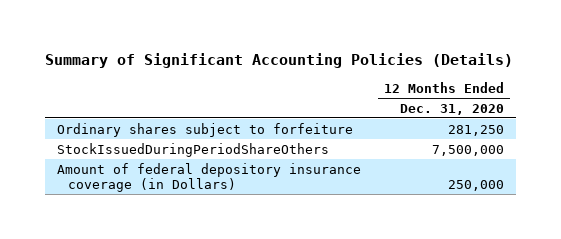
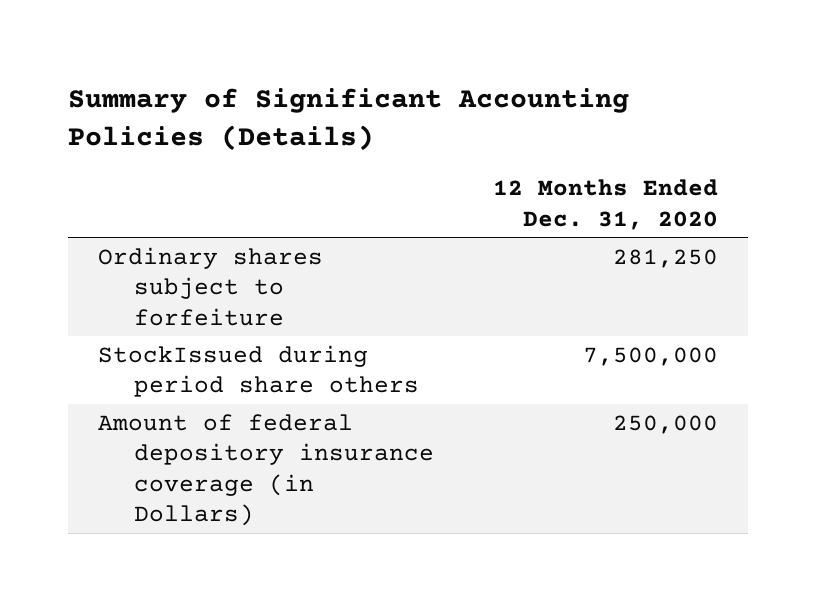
- StockIssuedDuringPeriodShareOthers | 7,500,000
+ StockIssued during period share others | 7,500,000

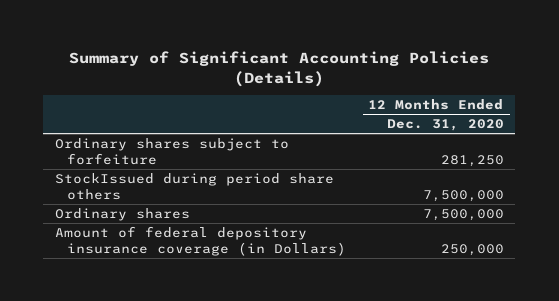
+ Ordinary shares | 7,500,000

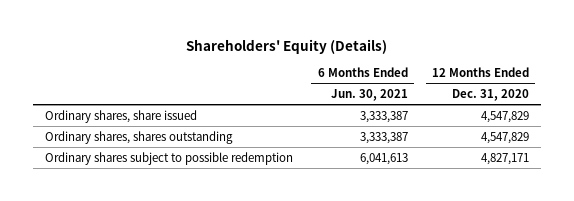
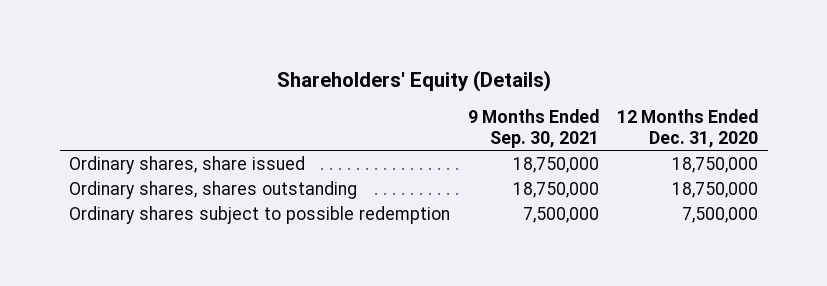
- | 6 Months Ended Jun. 30, 2021 | 12 Months Ended Dec. 31, 2020
+ | 9 Months Ended Sep. 30, 2021 | 12 Months Ended Dec. 31, 2020
- Ordinary shares, share issued | 3,333,387 | 4,547,829
- Ordinary shares, shares outstanding | 3,333,387 | 4,547,829
- Ordinary shares subject to possible redemption | 6,041,613 | 4,827,171
+ Ordinary shares, share issued | 18,750,000 | 18,750,000
+ Ordinary shares, shares outstanding | 18,750,000 | 18,750,000
+ Ordinary shares subject to possible redemption | 7,500,000 | 7,500,000

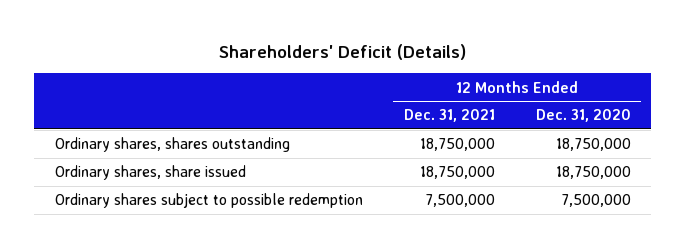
- Shareholders' Equity (Details)
+ Shareholders' Deficit (Details)
- | 9 Months Ended Sep. 30, 2021 | 12 Months Ended Dec. 31, 2020
+ | 12 Months Ended Dec. 31, 2021 | 12 Months Ended Dec. 31, 2020
moved down: Ordinary shares, share issued | 18,750,000 | 18,750,000

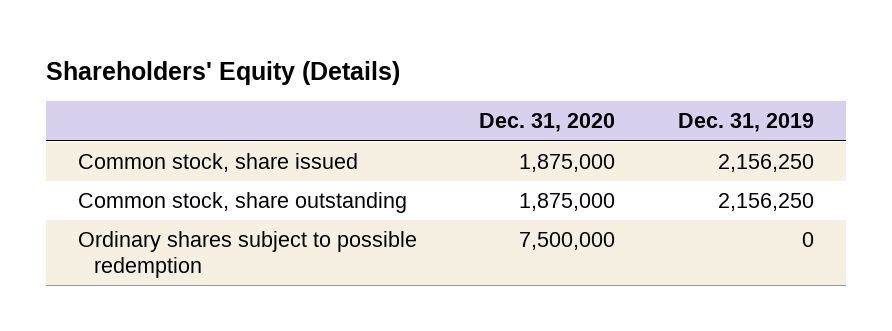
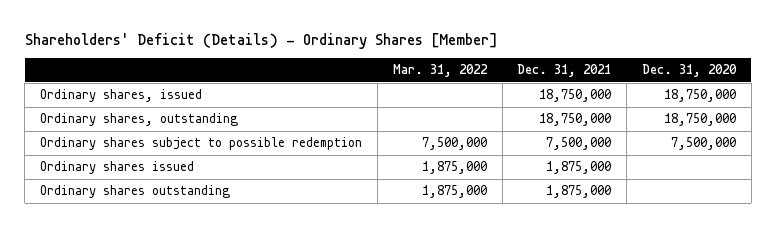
- Shareholders' Equity (Details)
+ Shareholders' Deficit (Details) - Ordinary Shares [Member]
- | Dec. 31, 2020 | Dec. 31, 2019
+ | Mar. 31, 2022 | Dec. 31, 2021 | Dec. 31, 2020
- Common stock, share issued | 1,875,000 | 2,156,250
- Common stock, share outstanding | 1,875,000 | 2,156,250
+ Ordinary shares, issued | | 18,750,000 | 18,750,000
+ Ordinary shares, outstanding | | 18,750,000 | 18,750,000
+ Ordinary shares issued | 1,875,000 | 1,875,000 |
+ Ordinary shares outstanding | 1,875,000 | 1,875,000 |

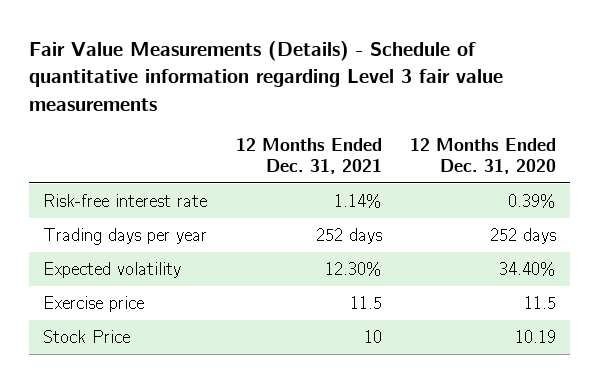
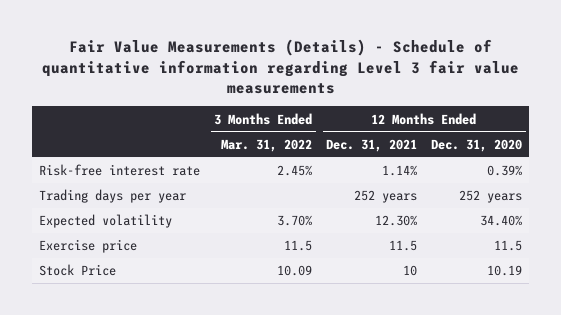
- | 12 Months Ended Dec. 31, 2021 | 12 Months Ended Dec. 31, 2020
+ | 3 Months Ended Mar. 31, 2022 | 12 Months Ended Dec. 31, 2021 | 12 Months Ended Dec. 31, 2020
- Trading days per year | 252 days | 252 days
+ Trading days per year | | 252 years | 252 years

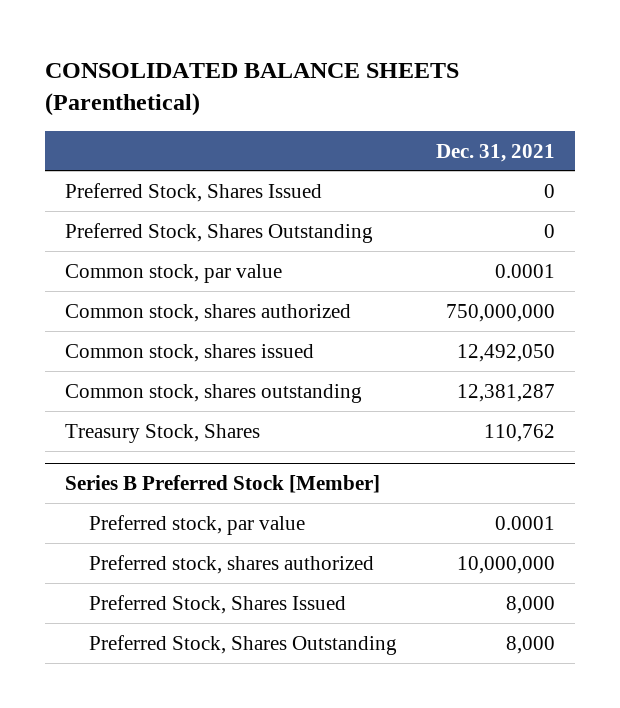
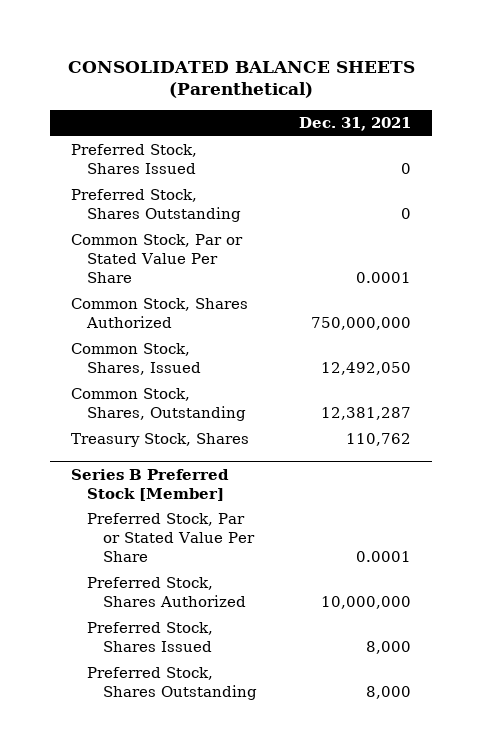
- Common stock, par value | 0.0001
- Common stock, shares authorized | 750,000,000
- Common stock, shares issued | 12,492,050
- Common stock, shares outstanding | 12,381,287
+ Common Stock, Par or Stated Value Per Share | 0.0001
+ Common Stock, Shares Authorized | 750,000,000
+ Common Stock, Shares, Issued | 12,492,050
+ Common Stock, Shares, Outstanding | 12,381,287
@ Series B Preferred Stock [Member]
- Preferred stock, par value | 0.0001
- Preferred stock, shares authorized | 10,000,000
+ Preferred Stock, Par or Stated Value Per Share | 0.0001
+ Preferred Stock, Shares Authorized | 10,000,000

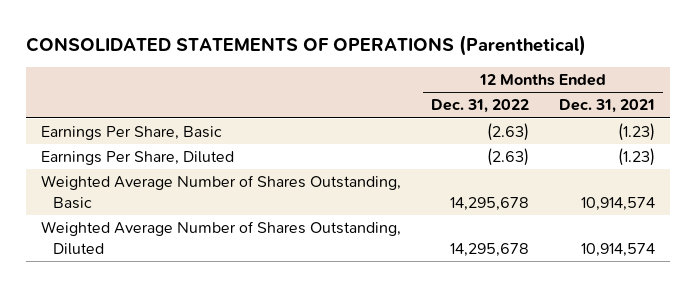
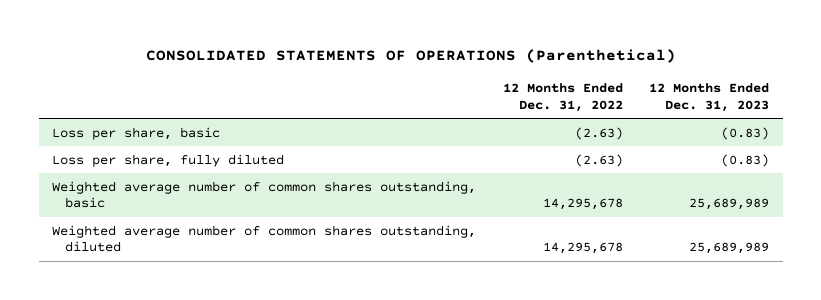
- | 12 Months Ended Dec. 31, 2022 | 12 Months Ended Dec. 31, 2021
+ | 12 Months Ended Dec. 31, 2022 | 12 Months Ended Dec. 31, 2023
- Earnings Per Share, Basic | (2.63) | (1.23)
- Earnings Per Share, Diluted | (2.63) | (1.23)
- Weighted Average Number of Shares Outstanding, Basic | 14,295,678 | 10,914,574
- Weighted Average Number of Shares Outstanding, Diluted | 14,295,678 | 10,914,574
+ Loss per share, basic | (2.63) | (0.83)
+ Loss per share, fully diluted | (2.63) | (0.83)
+ Weighted average number of common shares outstanding, basic | 14,295,678 | 25,689,989
+ Weighted average number of common shares outstanding, diluted | 14,295,678 | 25,689,989

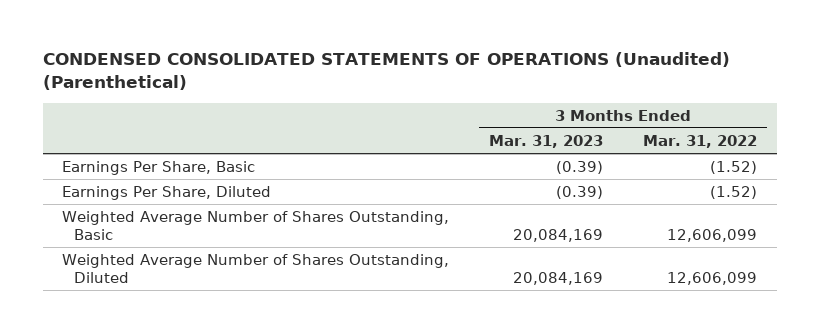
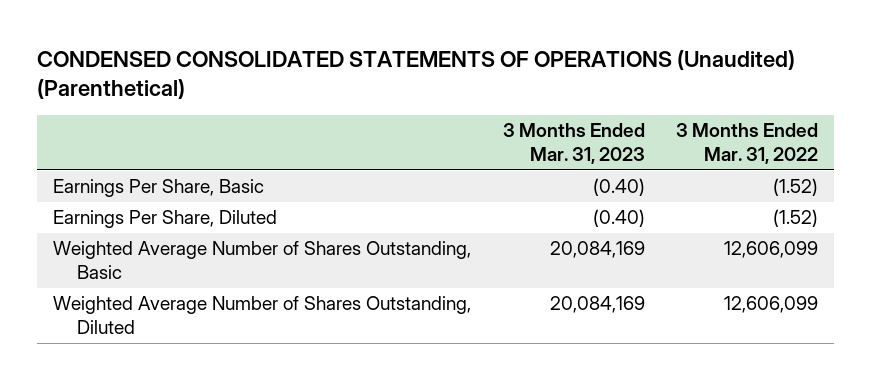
- Earnings Per Share, Basic | (0.39) | (1.52)
- Earnings Per Share, Diluted | (0.39) | (1.52)
+ Earnings Per Share, Basic | (0.40) | (1.52)
+ Earnings Per Share, Diluted | (0.40) | (1.52)

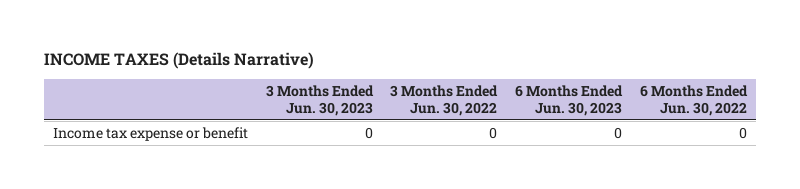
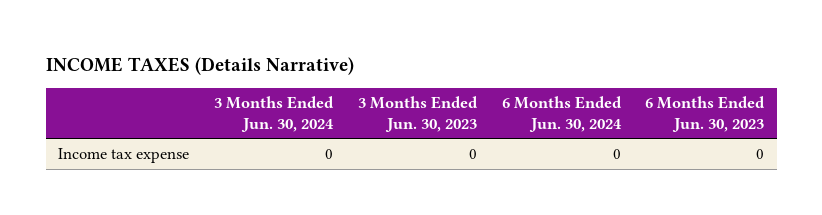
- | 3 Months Ended Jun. 30, 2023 | 3 Months Ended Jun. 30, 2022 | 6 Months Ended Jun. 30, 2023 | 6 Months Ended Jun. 30, 2022
+ | 3 Months Ended Jun. 30, 2024 | 3 Months Ended Jun. 30, 2023 | 6 Months Ended Jun. 30, 2024 | 6 Months Ended Jun. 30, 2023
- Income tax expense or benefit | 0 | 0 | 0 | 0
+ Income tax expense | 0 | 0 | 0 | 0

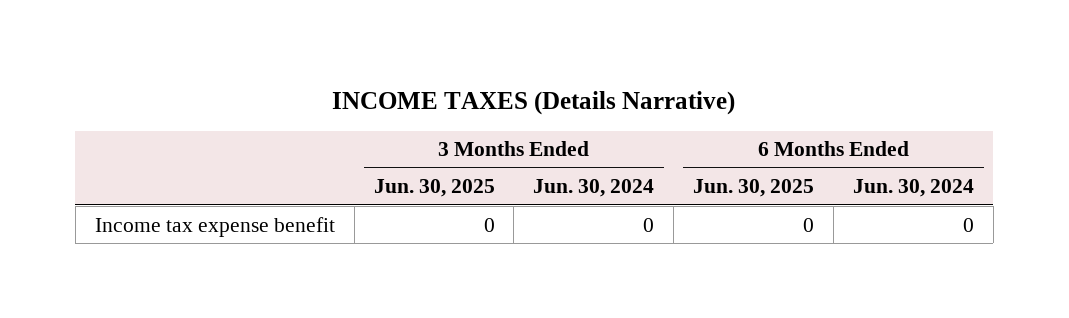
- | 3 Months Ended Jun. 30, 2024 | 3 Months Ended Jun. 30, 2023 | 6 Months Ended Jun. 30, 2024 | 6 Months Ended Jun. 30, 2023
+ | 3 Months Ended Jun. 30, 2025 | 3 Months Ended Jun. 30, 2024 | 6 Months Ended Jun. 30, 2025 | 6 Months Ended Jun. 30, 2024
- Income tax expense | 0 | 0 | 0 | 0
+ Income tax expense benefit | 0 | 0 | 0 | 0

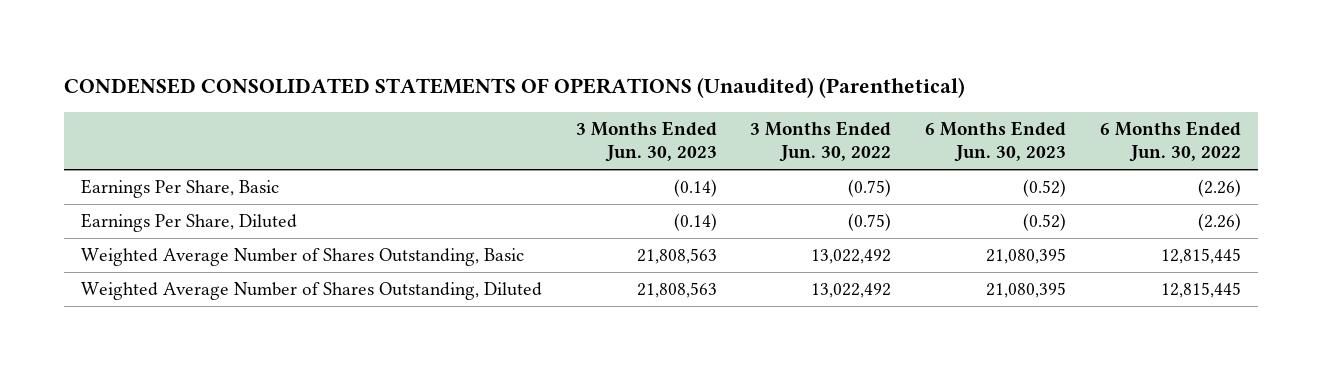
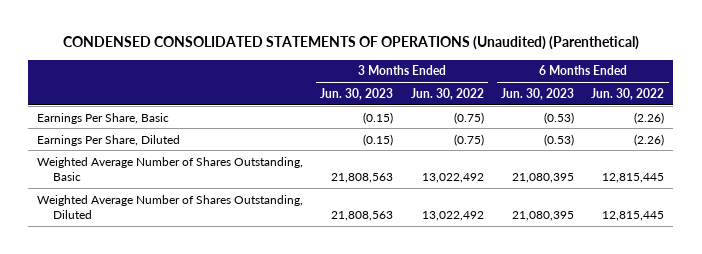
- Earnings Per Share, Basic | (0.14) | (0.75) | (0.52) | (2.26)
- Earnings Per Share, Diluted | (0.14) | (0.75) | (0.52) | (2.26)
+ Earnings Per Share, Basic | (0.15) | (0.75) | (0.53) | (2.26)
+ Earnings Per Share, Diluted | (0.15) | (0.75) | (0.53) | (2.26)

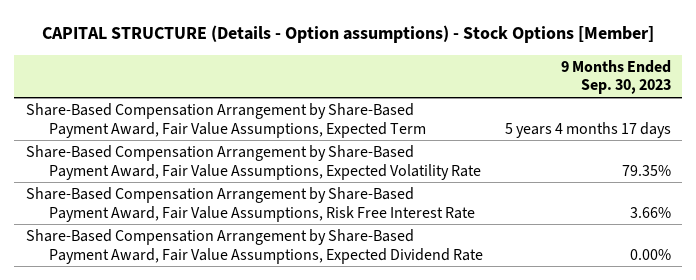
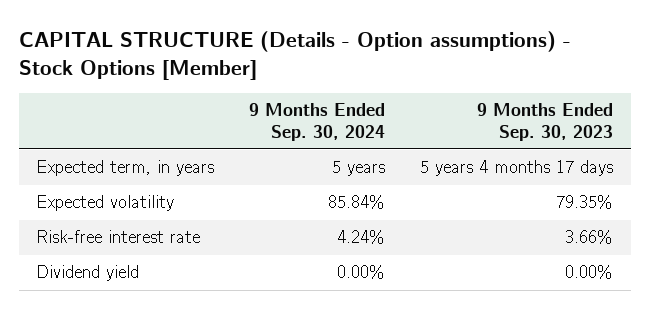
- | 9 Months Ended Sep. 30, 2023
+ | 9 Months Ended Sep. 30, 2024 | 9 Months Ended Sep. 30, 2023
- Share-Based Compensation Arrangement by Share-Based Payment Award, Fair Value Assumptions, Expected Term | 5 years 4 months 17 days
- Share-Based Compensation Arrangement by Share-Based Payment Award, Fair Value Assumptions, Expected Volatility Rate | 79.35%
- Share-Based Compensation Arrangement by Share-Based Payment Award, Fair Value Assumptions, Risk Free Interest Rate | 3.66%
- Share-Based Compensation Arrangement by Share-Based Payment Award, Fair Value Assumptions, Expected Dividend Rate | 0.00%
+ Expected term, in years | 5 years | 5 years 4 months 17 days
+ Expected volatility | 85.84% | 79.35%
+ Risk-free interest rate | 4.24% | 3.66%
+ Dividend yield | 0.00% | 0.00%

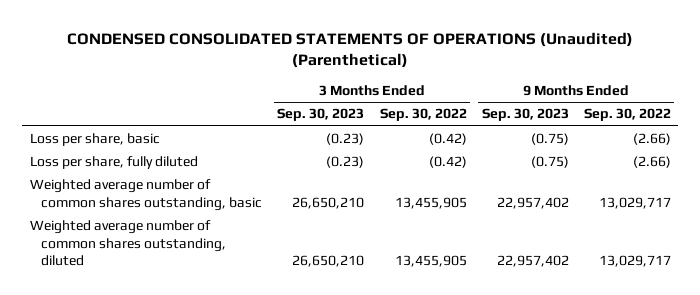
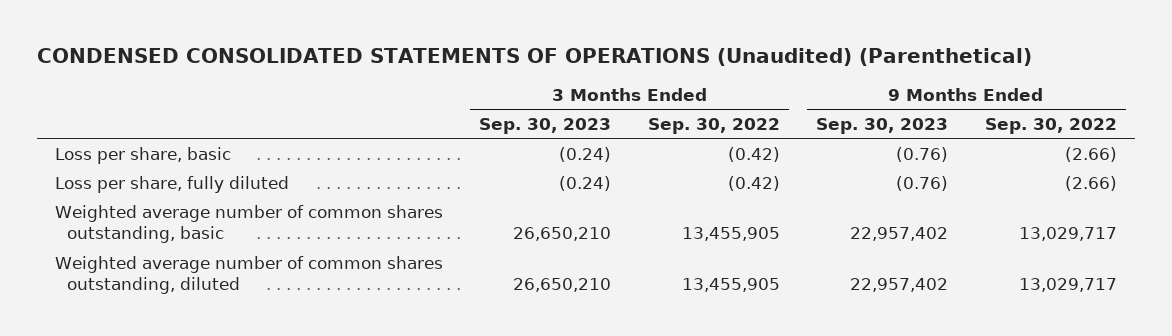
- Loss per share, basic | (0.23) | (0.42) | (0.75) | (2.66)
- Loss per share, fully diluted | (0.23) | (0.42) | (0.75) | (2.66)
+ Loss per share, basic | (0.24) | (0.42) | (0.76) | (2.66)
+ Loss per share, fully diluted | (0.24) | (0.42) | (0.76) | (2.66)

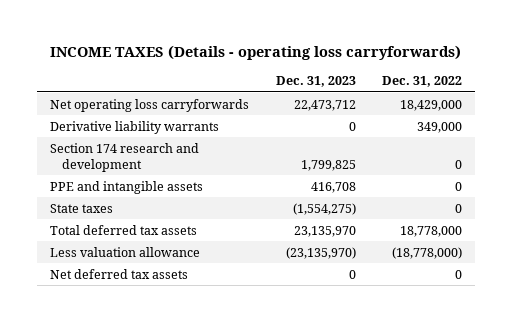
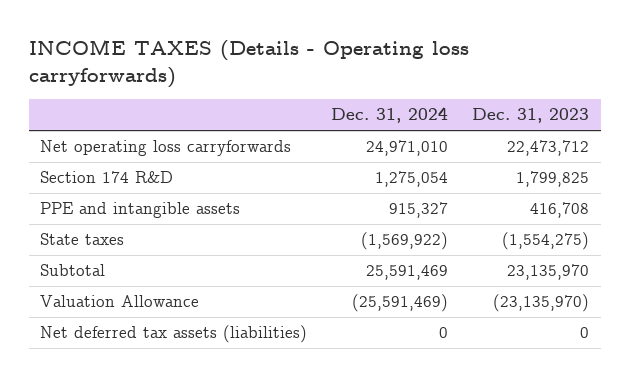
- INCOME TAXES (Details - operating loss carryforwards)
+ INCOME TAXES (Details - Operating loss carryforwards)
- | Dec. 31, 2023 | Dec. 31, 2022
+ | Dec. 31, 2024 | Dec. 31, 2023
- Derivative liability warrants | 0 | 349,000
- Section 174 research and development | 1,799,825 | 0
+ Section 174 R&D | 1,275,054 | 1,799,825
- Total deferred tax assets | 23,135,970 | 18,778,000
- Less valuation allowance | (23,135,970) | (18,778,000)
- Net deferred tax assets | 0 | 0
+ Subtotal | 25,591,469 | 23,135,970
+ Valuation Allowance | (25,591,469) | (23,135,970)
+ Net deferred tax assets (liabilities) | 0 | 0

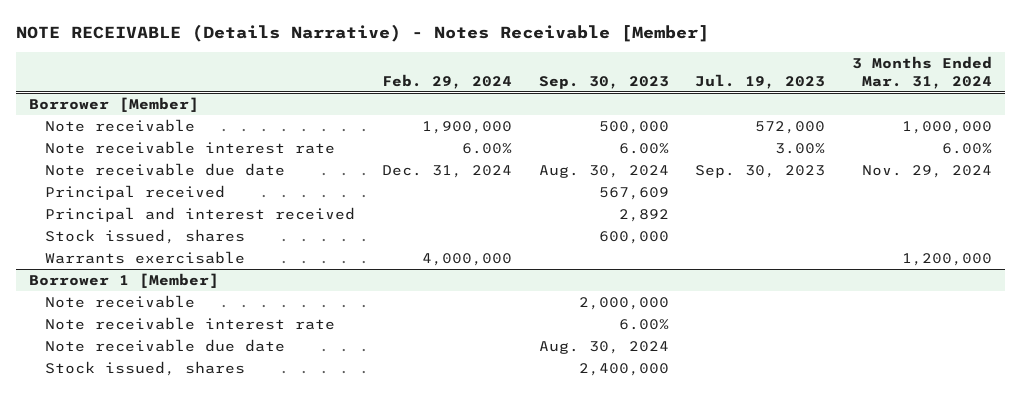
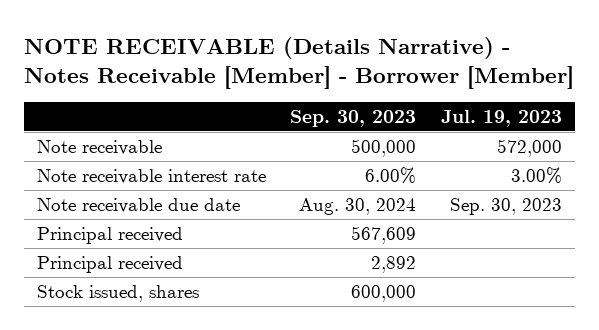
- NOTE RECEIVABLE (Details Narrative) - Notes Receivable [Member]
+ NOTE RECEIVABLE (Details Narrative) - Notes Receivable [Member] - Borrower [Member]
- | Feb. 29, 2024 | Sep. 30, 2023 | Jul. 19, 2023 | 3 Months Ended Mar. 31, 2024
+ | Sep. 30, 2023 | Jul. 19, 2023
- Borrower [Member]
- Principal and interest received | | 2,892 | |
+ Principal received | 2,892 |
- Warrants exercisable | 4,000,000 | | | 1,200,000
- Borrower 1 [Member]
- Note receivable | | 2,000,000 | |
- Note receivable interest rate | | 6.00% | |
- Note receivable due date | | Aug. 30, 2024 | |
- Stock issued, shares | | 2,400,000 | |

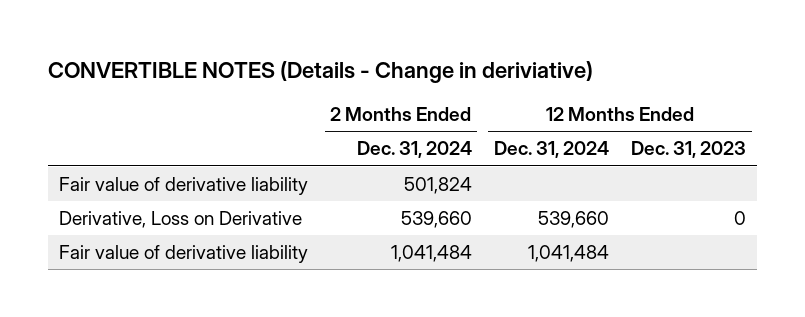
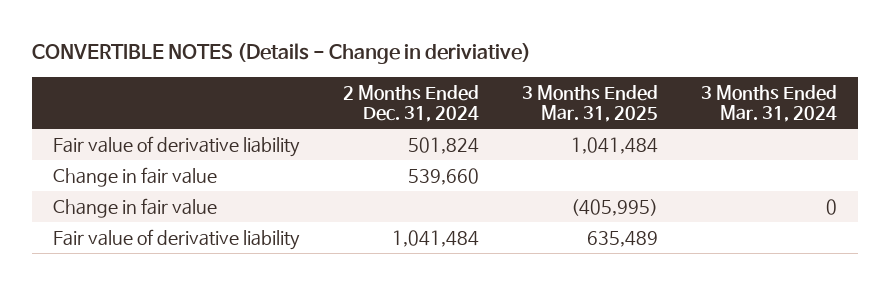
- | 2 Months Ended Dec. 31, 2024 | 12 Months Ended Dec. 31, 2024 | 12 Months Ended Dec. 31, 2023
+ | 2 Months Ended Dec. 31, 2024 | 3 Months Ended Mar. 31, 2025 | 3 Months Ended Mar. 31, 2024
- Derivative, Loss on Derivative | 539,660 | 539,660 | 0
+ Change in fair value | 539,660 | |
+ Change in fair value | | (405,995) | 0

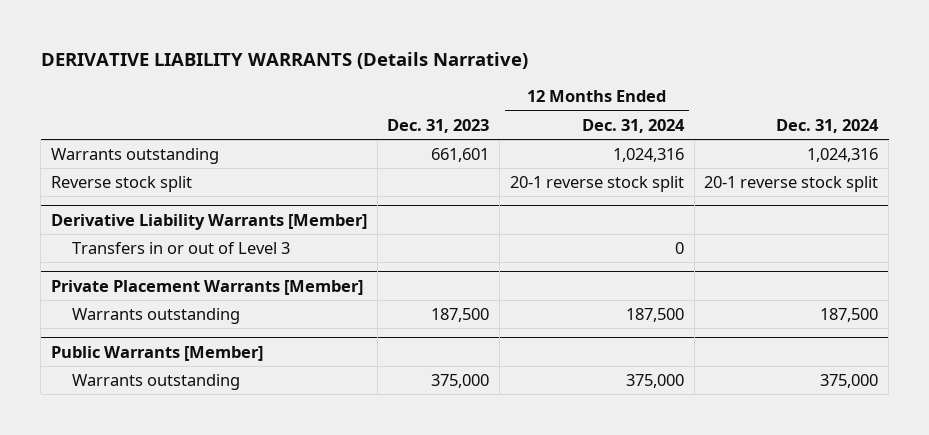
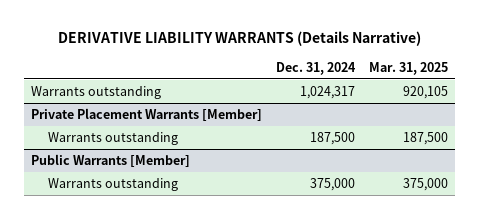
- | Dec. 31, 2023 | 12 Months Ended Dec. 31, 2024 | Dec. 31, 2024
+ | Dec. 31, 2024 | Mar. 31, 2025
- Warrants outstanding | 661,601 | 1,024,316 | 1,024,316
- Reverse stock split | | 20-1 reverse stock split | 20-1 reverse stock split
- Derivative Liability Warrants [Member]
- Transfers in or out of Level 3 | | 0 |
+ Warrants outstanding | 1,024,317 | 920,105

